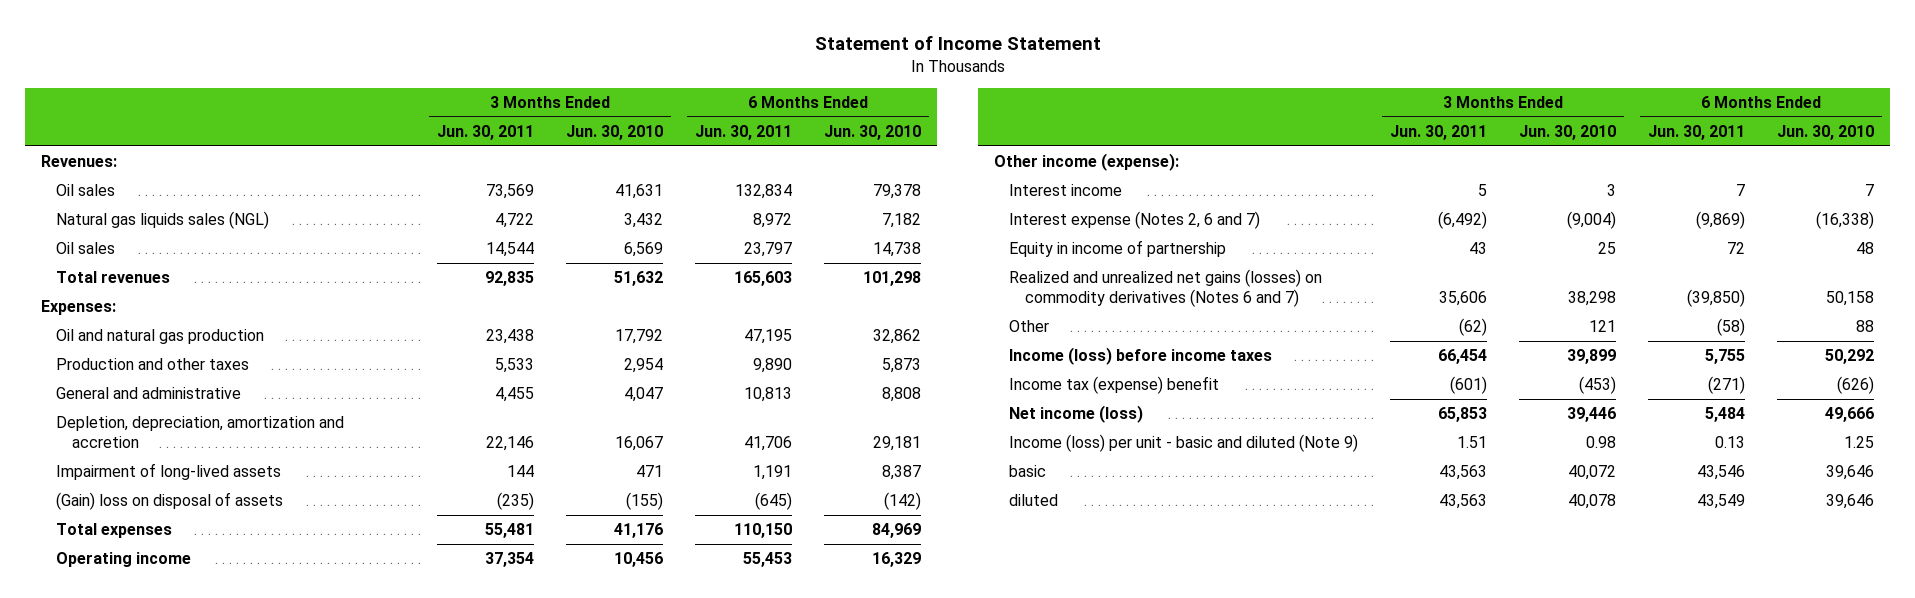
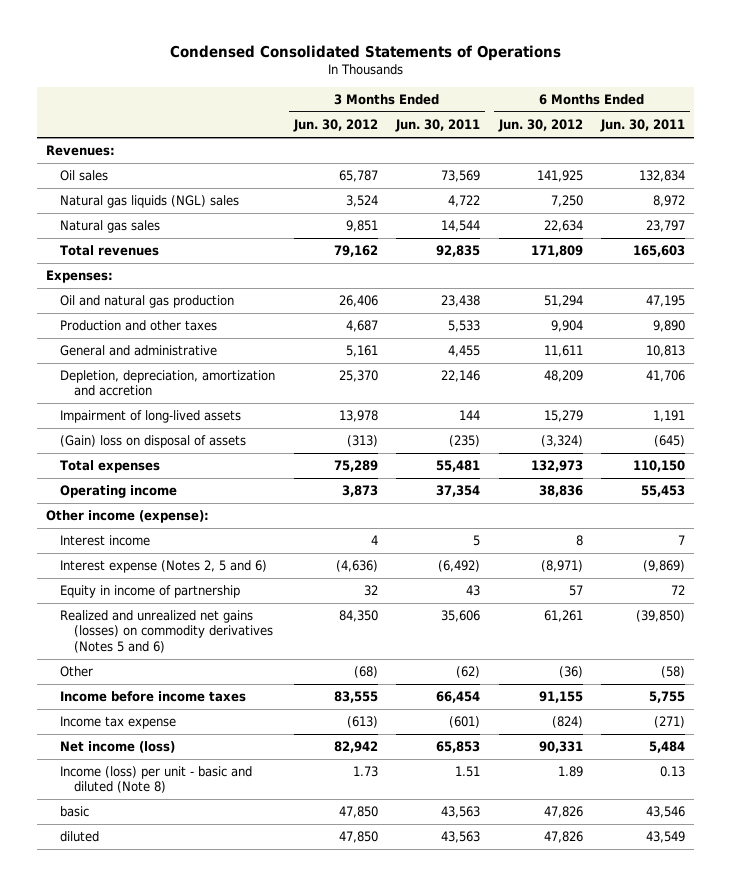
- Statement of Income Statement
+ Condensed Consolidated Statements of Operations
- | 3 Months Ended Jun. 30, 2011 | 3 Months Ended Jun. 30, 2010 | 6 Months Ended Jun. 30, 2011 | 6 Months Ended Jun. 30, 2010
+ | 3 Months Ended Jun. 30, 2012 | 3 Months Ended Jun. 30, 2011 | 6 Months Ended Jun. 30, 2012 | 6 Months Ended Jun. 30, 2011
- Natural gas liquids sales (NGL) | 4,722 | 3,432 | 8,972 | 7,182
- Oil sales | 14,544 | 6,569 | 23,797 | 14,738
+ Natural gas liquids (NGL) sales | 3,524 | 4,722 | 7,250 | 8,972
+ Natural gas sales | 9,851 | 14,544 | 22,634 | 23,797
- Interest expense (Notes 2, 6 and 7) | (6,492) | (9,004) | (9,869) | (16,338)
+ Interest expense (Notes 2, 5 and 6) | (4,636) | (6,492) | (8,971) | (9,869)
- Realized and unrealized net gains (losses) on commodity derivatives (Notes 6 and 7) | 35,606 | 38,298 | (39,850) | 50,158
+ Realized and unrealized net gains (losses) on commodity derivatives (Notes 5 and 6) | 84,350 | 35,606 | 61,261 | (39,850)
- Income (loss) before income taxes | 66,454 | 39,899 | 5,755 | 50,292
- Income tax (expense) benefit | (601) | (453) | (271) | (626)
+ Income before income taxes | 83,555 | 66,454 | 91,155 | 5,755
+ Income tax expense | (613) | (601) | (824) | (271)
- Income (loss) per unit - basic and diluted (Note 9) | 1.51 | 0.98 | 0.13 | 1.25
+ Income (loss) per unit - basic and diluted (Note 8) | 1.73 | 1.51 | 1.89 | 0.13

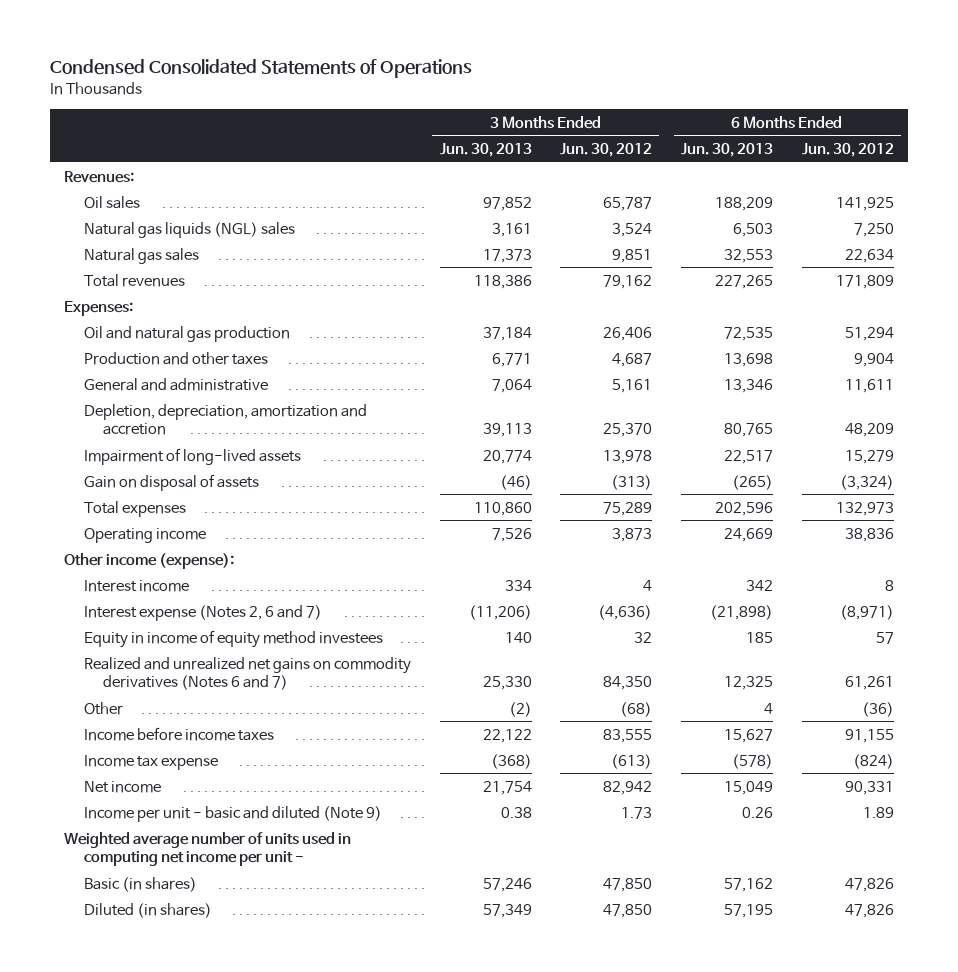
- | 3 Months Ended Jun. 30, 2012 | 3 Months Ended Jun. 30, 2011 | 6 Months Ended Jun. 30, 2012 | 6 Months Ended Jun. 30, 2011
+ | 3 Months Ended Jun. 30, 2013 | 3 Months Ended Jun. 30, 2012 | 6 Months Ended Jun. 30, 2013 | 6 Months Ended Jun. 30, 2012
- (Gain) loss on disposal of assets | (313) | (235) | (3,324) | (645)
+ Gain on disposal of assets | (46) | (313) | (265) | (3,324)
- Interest expense (Notes 2, 5 and 6) | (4,636) | (6,492) | (8,971) | (9,869)
- Equity in income of partnership | 32 | 43 | 57 | 72
- Realized and unrealized net gains (losses) on commodity derivatives (Notes 5 and 6) | 84,350 | 35,606 | 61,261 | (39,850)
+ Interest expense (Notes 2, 6 and 7) | (11,206) | (4,636) | (21,898) | (8,971)
+ Equity in income of equity method investees | 140 | 32 | 185 | 57
+ Realized and unrealized net gains on commodity derivatives (Notes 6 and 7) | 25,330 | 84,350 | 12,325 | 61,261
- Net income (loss) | 82,942 | 65,853 | 90,331 | 5,484
- Income (loss) per unit - basic and diluted (Note 8) | 1.73 | 1.51 | 1.89 | 0.13
- basic | 47,850 | 43,563 | 47,826 | 43,546
- diluted | 47,850 | 43,563 | 47,826 | 43,549
+ Net income | 21,754 | 82,942 | 15,049 | 90,331
+ Income per unit - basic and diluted (Note 9) | 0.38 | 1.73 | 0.26 | 1.89
+ Weighted average number of units used in computing net income per unit -
+ Basic (in shares) | 57,246 | 47,850 | 57,162 | 47,826
+ Diluted (in shares) | 57,349 | 47,850 | 57,195 | 47,826

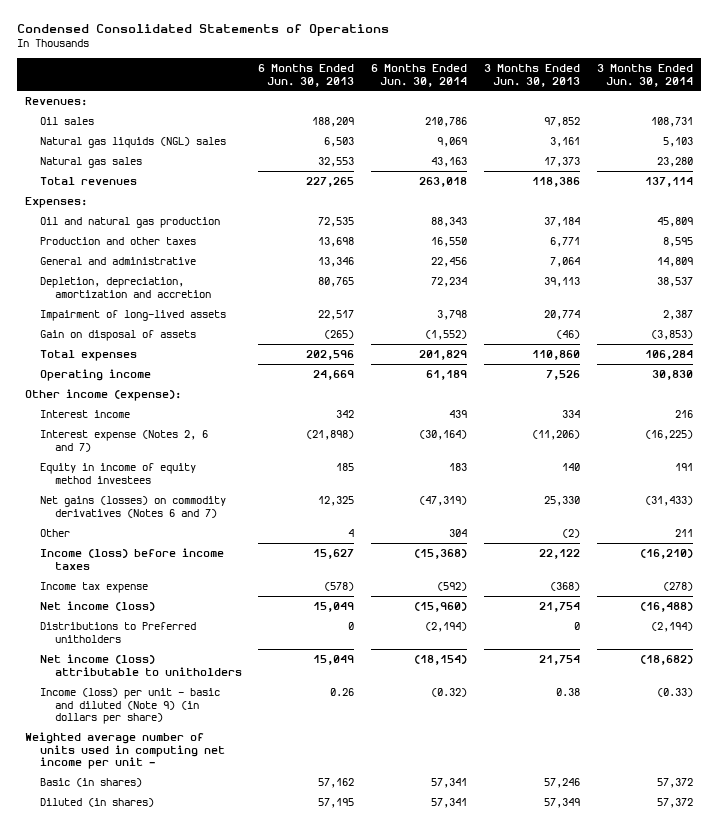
- | 3 Months Ended Jun. 30, 2013 | 3 Months Ended Jun. 30, 2012 | 6 Months Ended Jun. 30, 2013 | 6 Months Ended Jun. 30, 2012
+ | 6 Months Ended Jun. 30, 2013 | 6 Months Ended Jun. 30, 2014 | 3 Months Ended Jun. 30, 2013 | 3 Months Ended Jun. 30, 2014
- Realized and unrealized net gains on commodity derivatives (Notes 6 and 7) | 25,330 | 84,350 | 12,325 | 61,261
+ Net gains (losses) on commodity derivatives (Notes 6 and 7) | 12,325 | (47,319) | 25,330 | (31,433)
- Income before income taxes | 22,122 | 83,555 | 15,627 | 91,155
+ Income (loss) before income taxes | 15,627 | (15,368) | 22,122 | (16,210)
- Net income | 21,754 | 82,942 | 15,049 | 90,331
- Income per unit - basic and diluted (Note 9) | 0.38 | 1.73 | 0.26 | 1.89
+ Net income (loss) | 15,049 | (15,960) | 21,754 | (16,488)
+ Distributions to Preferred unitholders | 0 | (2,194) | 0 | (2,194)
+ Net income (loss) attributable to unitholders | 15,049 | (18,154) | 21,754 | (18,682)
+ Income (loss) per unit - basic and diluted (Note 9) (in dollars per share) | 0.26 | (0.32) | 0.38 | (0.33)

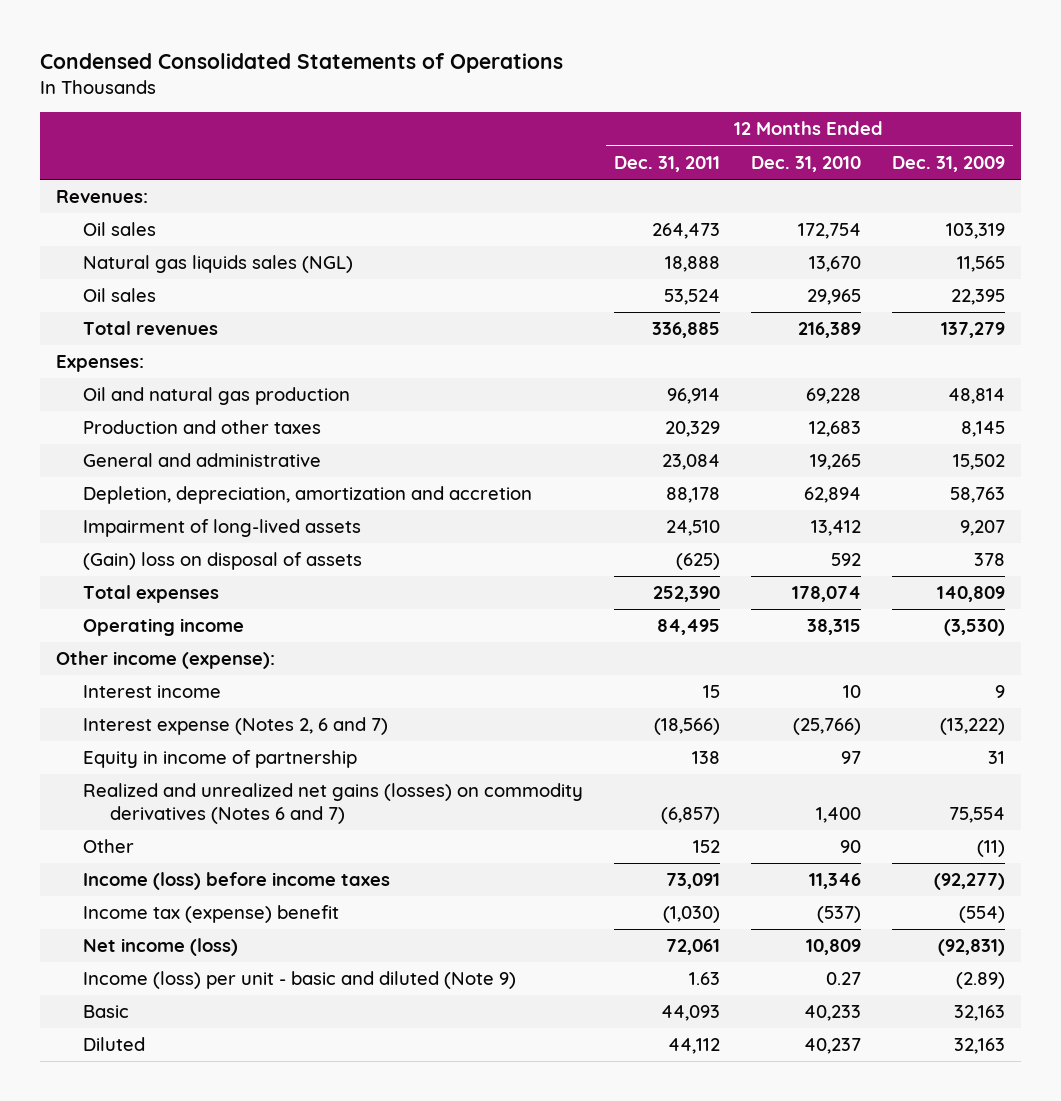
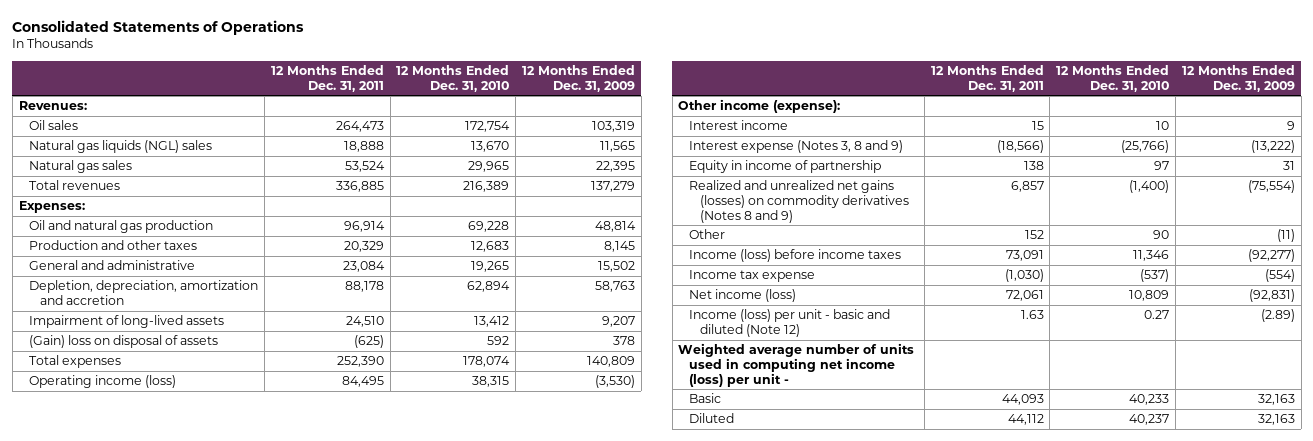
- Condensed Consolidated Statements of Operations
+ Consolidated Statements of Operations
- Natural gas liquids sales (NGL) | 18,888 | 13,670 | 11,565
- Oil sales | 53,524 | 29,965 | 22,395
+ Natural gas liquids (NGL) sales | 18,888 | 13,670 | 11,565
+ Natural gas sales | 53,524 | 29,965 | 22,395
- Operating income | 84,495 | 38,315 | (3,530)
+ Operating income (loss) | 84,495 | 38,315 | (3,530)
- Interest expense (Notes 2, 6 and 7) | (18,566) | (25,766) | (13,222)
+ Interest expense (Notes 3, 8 and 9) | (18,566) | (25,766) | (13,222)
- Realized and unrealized net gains (losses) on commodity derivatives (Notes 6 and 7) | (6,857) | 1,400 | 75,554
+ Realized and unrealized net gains (losses) on commodity derivatives (Notes 8 and 9) | 6,857 | (1,400) | (75,554)
- Income tax (expense) benefit | (1,030) | (537) | (554)
+ Income tax expense | (1,030) | (537) | (554)
- Income (loss) per unit - basic and diluted (Note 9) | 1.63 | 0.27 | (2.89)
+ Income (loss) per unit - basic and diluted (Note 12) | 1.63 | 0.27 | (2.89)
+ Weighted average number of units used in computing net income (loss) per unit -

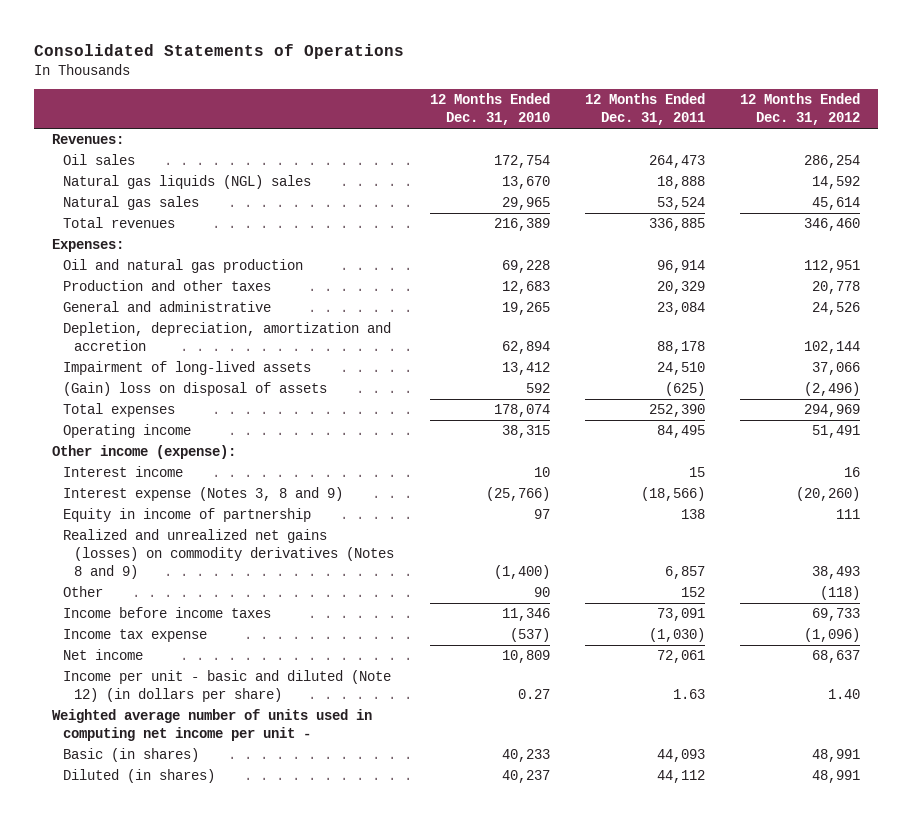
- | 12 Months Ended Dec. 31, 2011 | 12 Months Ended Dec. 31, 2010 | 12 Months Ended Dec. 31, 2009
+ | 12 Months Ended Dec. 31, 2010 | 12 Months Ended Dec. 31, 2011 | 12 Months Ended Dec. 31, 2012
- Operating income (loss) | 84,495 | 38,315 | (3,530)
+ Operating income | 38,315 | 84,495 | 51,491
- Income (loss) before income taxes | 73,091 | 11,346 | (92,277)
+ Income before income taxes | 11,346 | 73,091 | 69,733
- Net income (loss) | 72,061 | 10,809 | (92,831)
- Income (loss) per unit - basic and diluted (Note 12) | 1.63 | 0.27 | (2.89)
- Weighted average number of units used in computing net income (loss) per unit -
- Basic | 44,093 | 40,233 | 32,163
- Diluted | 44,112 | 40,237 | 32,163
+ Net income | 10,809 | 72,061 | 68,637
+ Income per unit - basic and diluted (Note 12) (in dollars per share) | 0.27 | 1.63 | 1.40
+ Weighted average number of units used in computing net income per unit -
+ Basic (in shares) | 40,233 | 44,093 | 48,991
+ Diluted (in shares) | 40,237 | 44,112 | 48,991

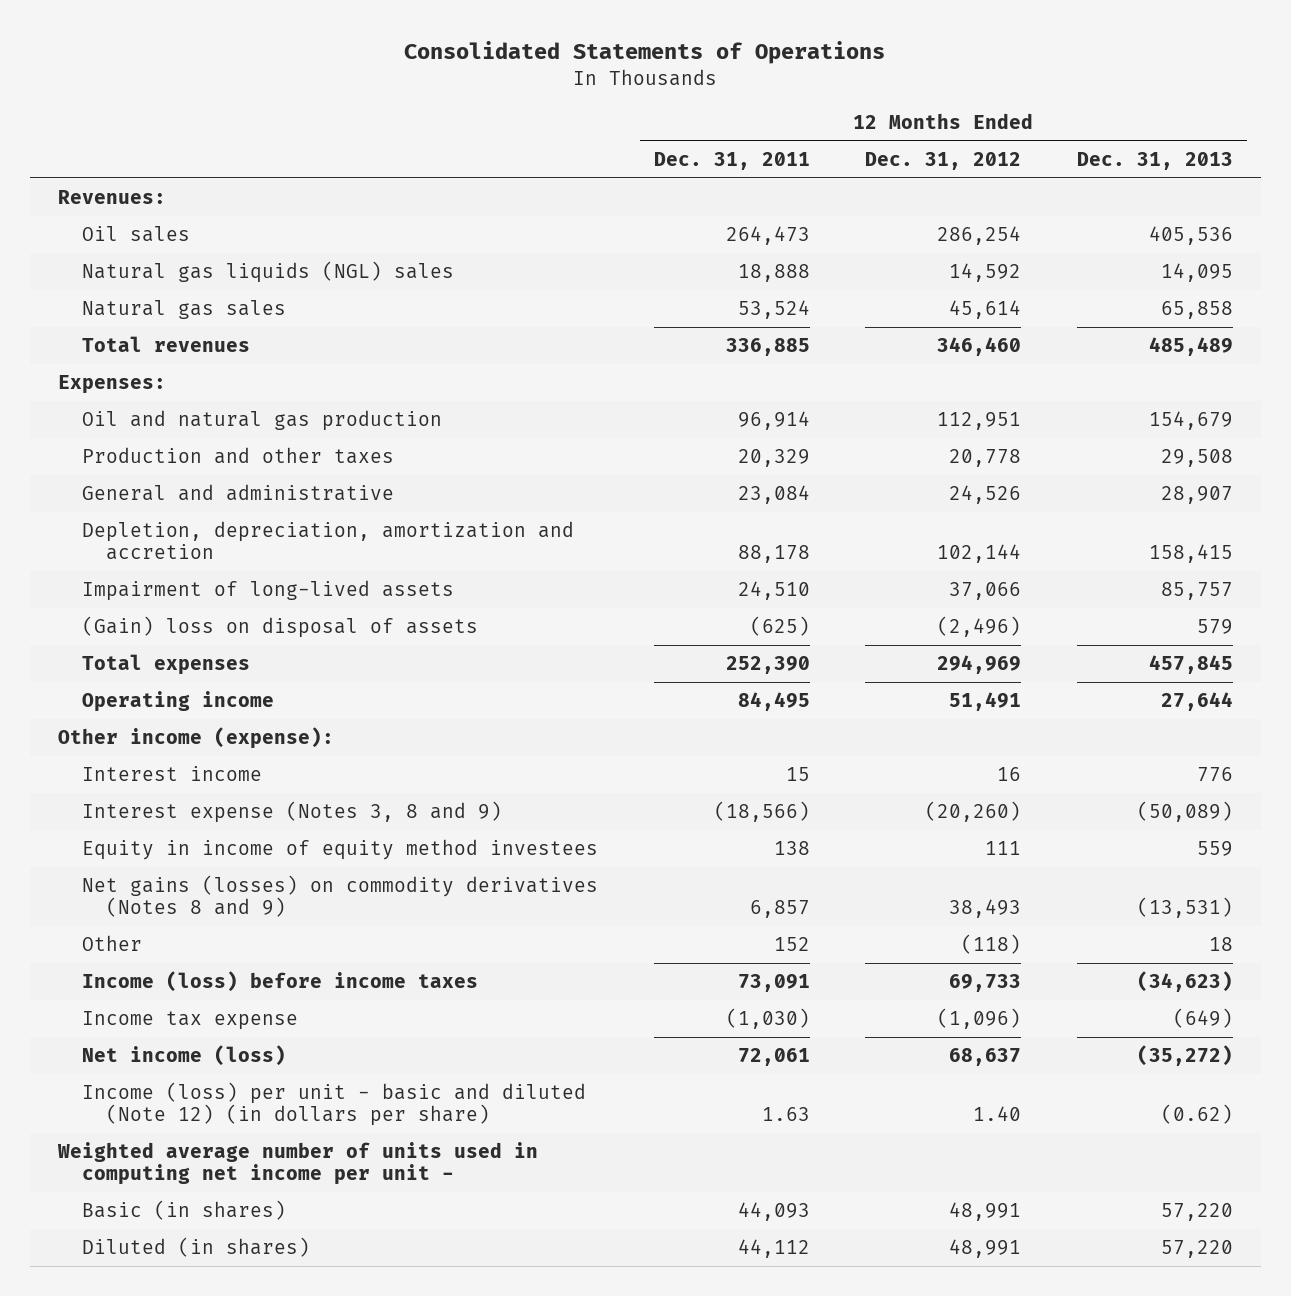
- | 12 Months Ended Dec. 31, 2010 | 12 Months Ended Dec. 31, 2011 | 12 Months Ended Dec. 31, 2012
+ | 12 Months Ended Dec. 31, 2011 | 12 Months Ended Dec. 31, 2012 | 12 Months Ended Dec. 31, 2013
- Equity in income of partnership | 97 | 138 | 111
- Realized and unrealized net gains (losses) on commodity derivatives (Notes 8 and 9) | (1,400) | 6,857 | 38,493
+ Equity in income of equity method investees | 138 | 111 | 559
+ Net gains (losses) on commodity derivatives (Notes 8 and 9) | 6,857 | 38,493 | (13,531)
- Income before income taxes | 11,346 | 73,091 | 69,733
+ Income (loss) before income taxes | 73,091 | 69,733 | (34,623)
- Net income | 10,809 | 72,061 | 68,637
- Income per unit - basic and diluted (Note 12) (in dollars per share) | 0.27 | 1.63 | 1.40
+ Net income (loss) | 72,061 | 68,637 | (35,272)
+ Income (loss) per unit - basic and diluted (Note 12) (in dollars per share) | 1.63 | 1.40 | (0.62)

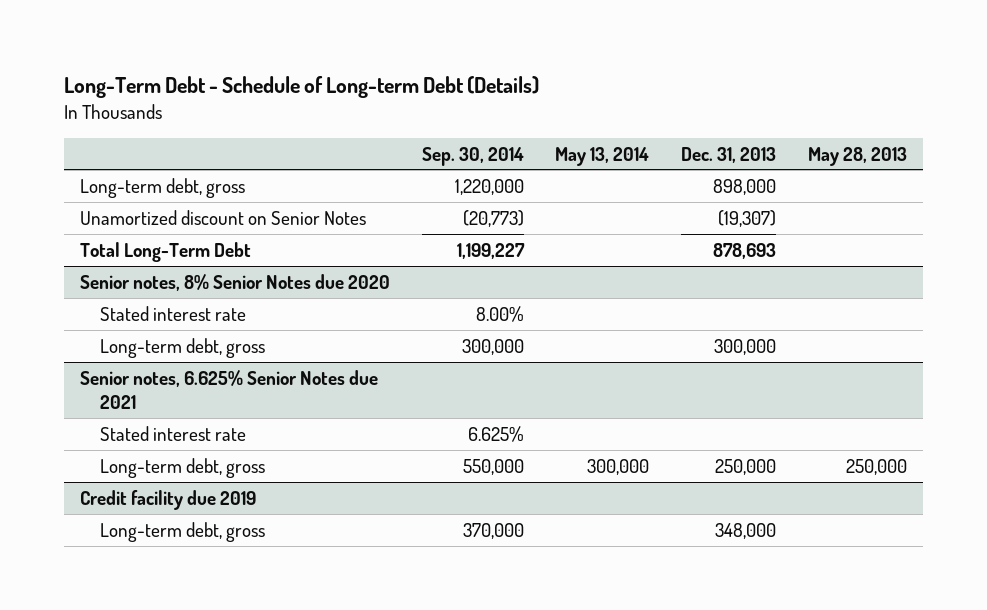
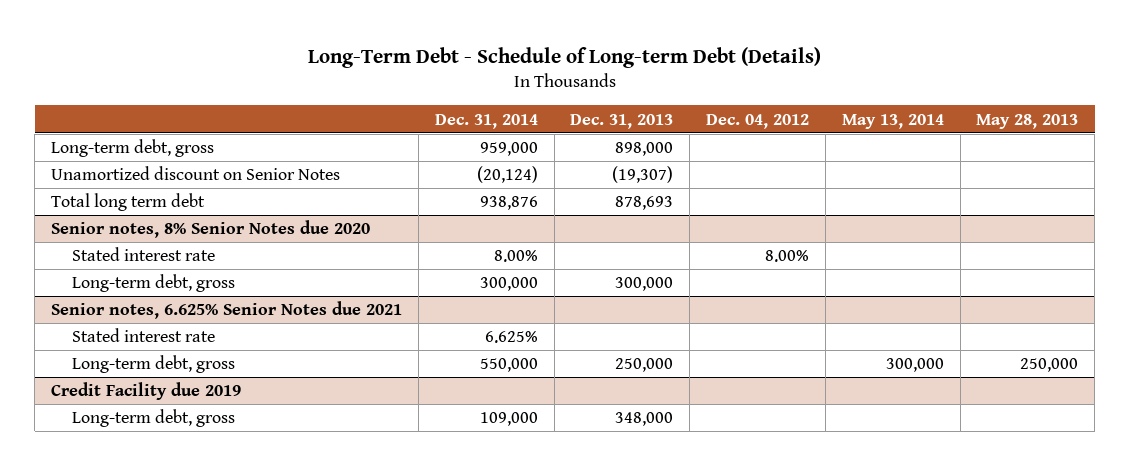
- | Sep. 30, 2014 | May 13, 2014 | Dec. 31, 2013 | May 28, 2013
+ | Dec. 31, 2014 | Dec. 31, 2013 | Dec. 04, 2012 | May 13, 2014 | May 28, 2013
- Total Long-Term Debt | 1,199,227 | | 878,693 |
+ Total long term debt | 938,876 | 878,693 | | |
- Credit facility due 2019
+ Credit Facility due 2019

